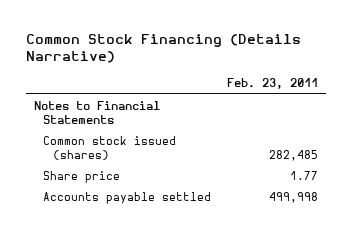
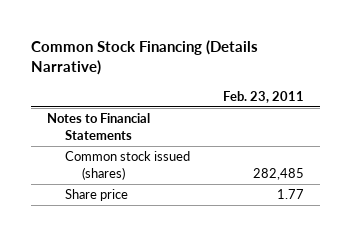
- Accounts payable settled | 499,998

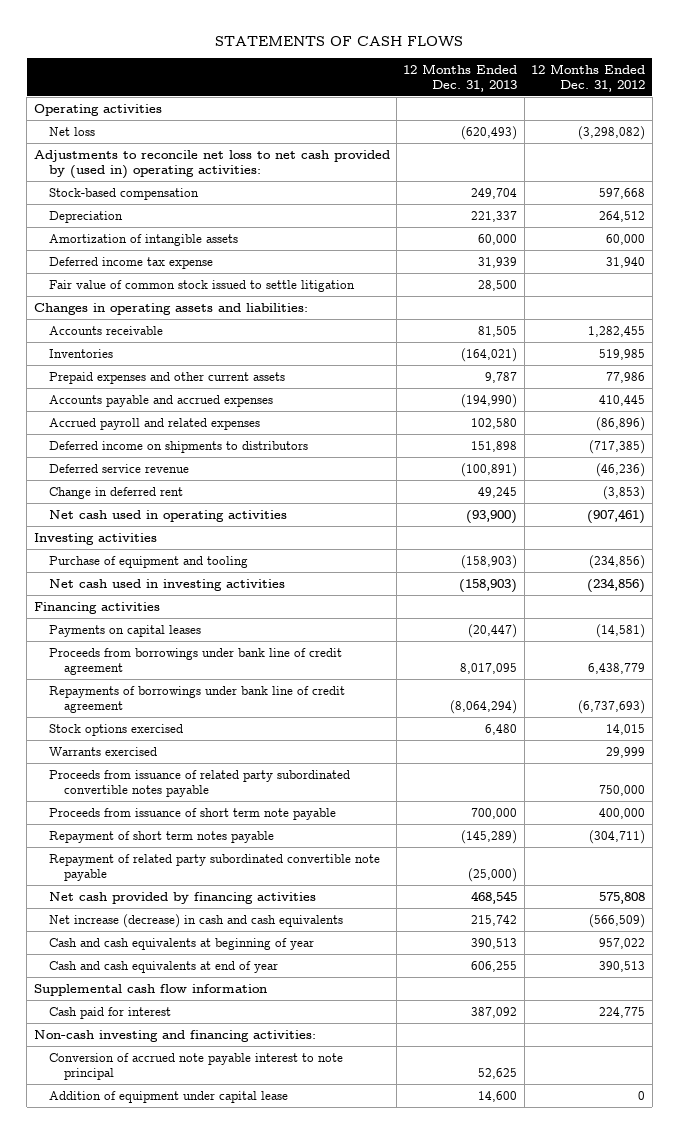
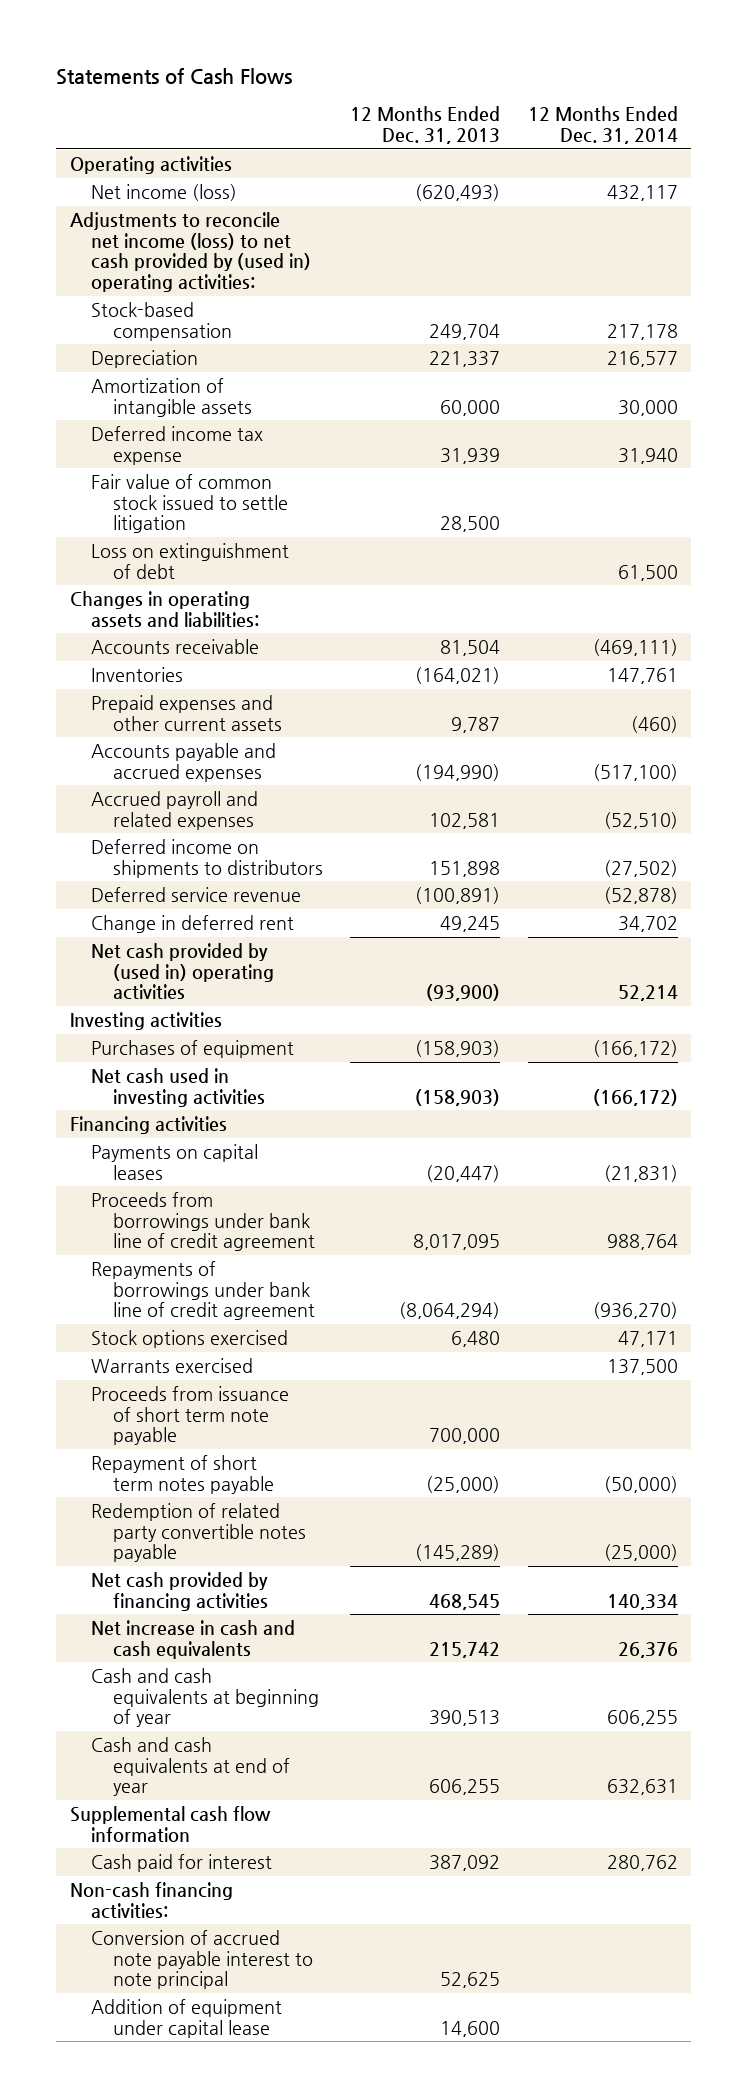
- STATEMENTS OF CASH FLOWS
+ Statements of Cash Flows
- | 12 Months Ended Dec. 31, 2013 | 12 Months Ended Dec. 31, 2012
+ | 12 Months Ended Dec. 31, 2013 | 12 Months Ended Dec. 31, 2014
- Net loss | (620,493) | (3,298,082)
- Adjustments to reconcile net loss to net cash provided by (used in) operating activities:
+ Net income (loss) | (620,493) | 432,117
+ Adjustments to reconcile net income (loss) to net cash provided by (used in) operating activities:
+ Loss on extinguishment of debt | | 61,500
- Accounts receivable | 81,505 | 1,282,455
+ Accounts receivable | 81,504 | (469,111)
- Accrued payroll and related expenses | 102,580 | (86,896)
+ Accrued payroll and related expenses | 102,581 | (52,510)
- Net cash used in operating activities | (93,900) | (907,461)
+ Net cash provided by (used in) operating activities | (93,900) | 52,214
- Purchase of equipment and tooling | (158,903) | (234,856)
+ Purchases of equipment | (158,903) | (166,172)
- Proceeds from issuance of related party subordinated convertible notes payable | | 750,000
- Repayment of short term notes payable | (145,289) | (304,711)
- Repayment of related party subordinated convertible note payable | (25,000) |
+ Repayment of short term notes payable | (25,000) | (50,000)
+ Redemption of related party convertible notes payable | (145,289) | (25,000)
- Net increase (decrease) in cash and cash equivalents | 215,742 | (566,509)
+ Net increase in cash and cash equivalents | 215,742 | 26,376
- Non-cash investing and financing activities:
+ Non-cash financing activities:

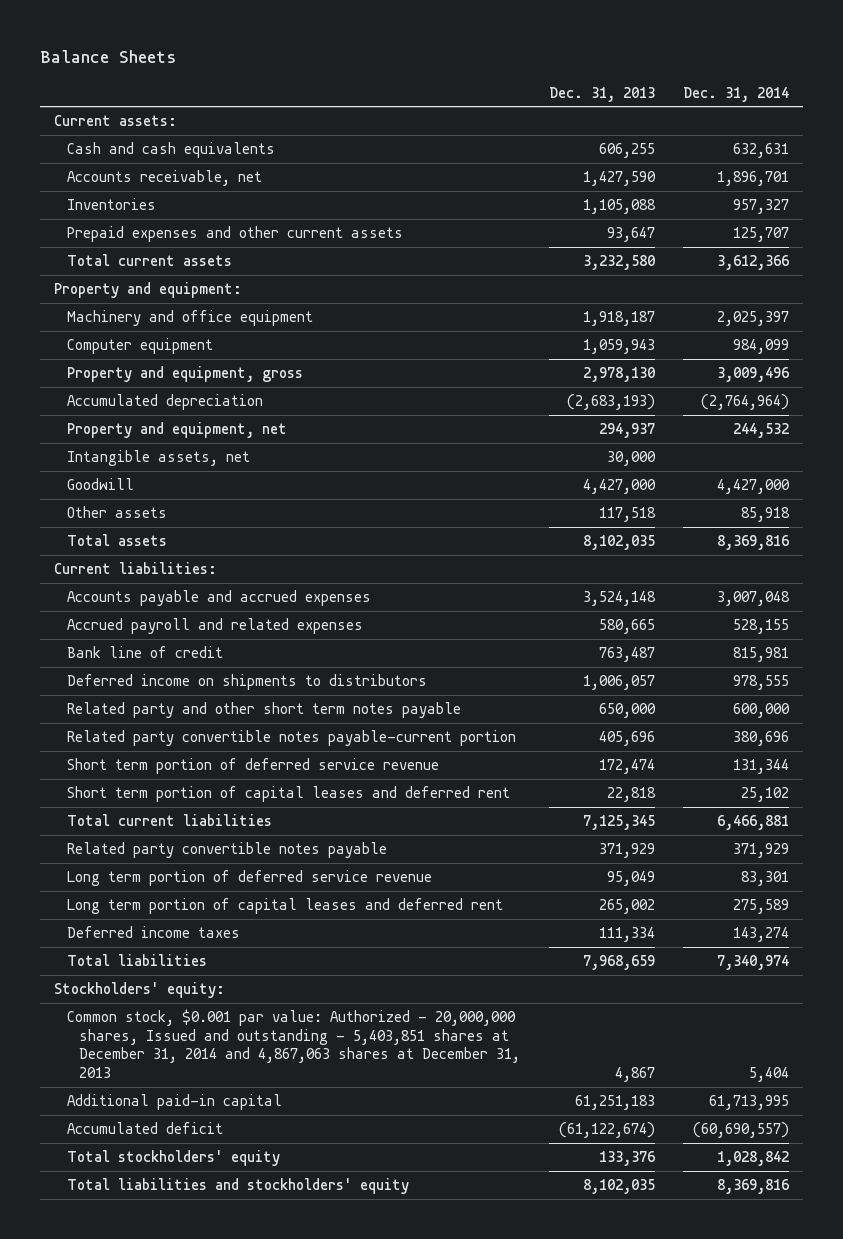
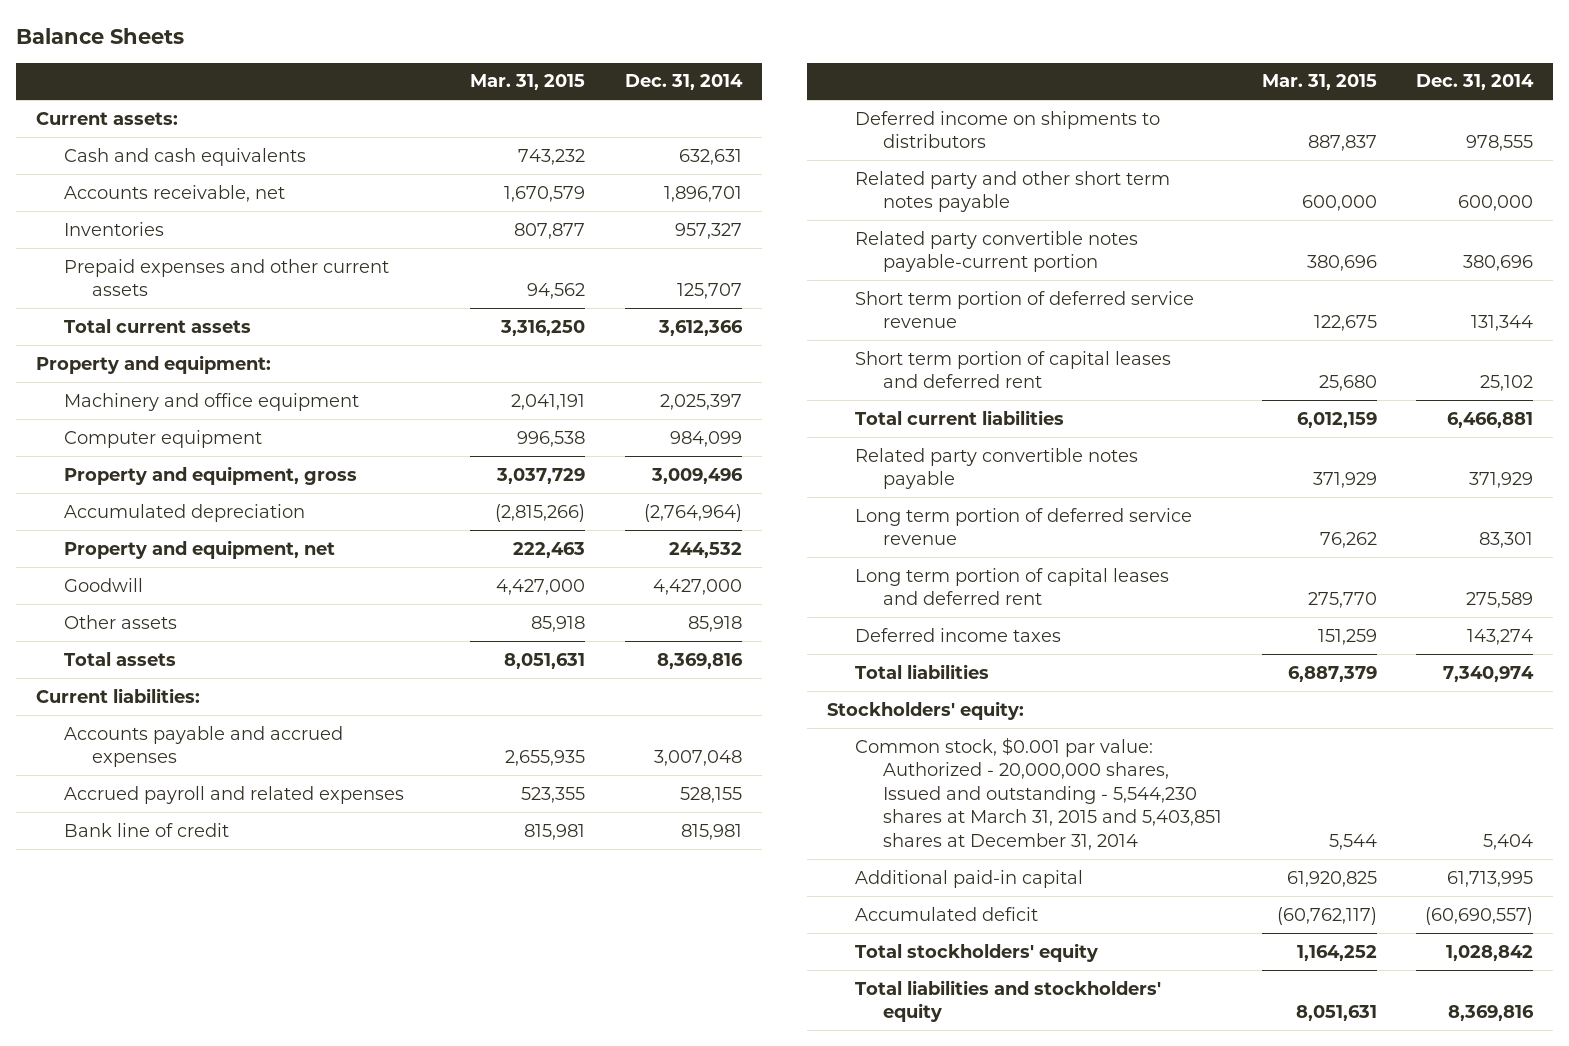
- | Dec. 31, 2013 | Dec. 31, 2014
+ | Mar. 31, 2015 | Dec. 31, 2014
- Intangible assets, net | 30,000 |
- Common stock, $0.001 par value: Authorized - 20,000,000 shares, Issued and outstanding - 5,403,851 shares at December 31, 2014 and 4,867,063 shares at December 31, 2013 | 4,867 | 5,404
+ Common stock, $0.001 par value: Authorized - 20,000,000 shares, Issued and outstanding - 5,544,230 shares at March 31, 2015 and 5,403,851 shares at December 31, 2014 | 5,544 | 5,404

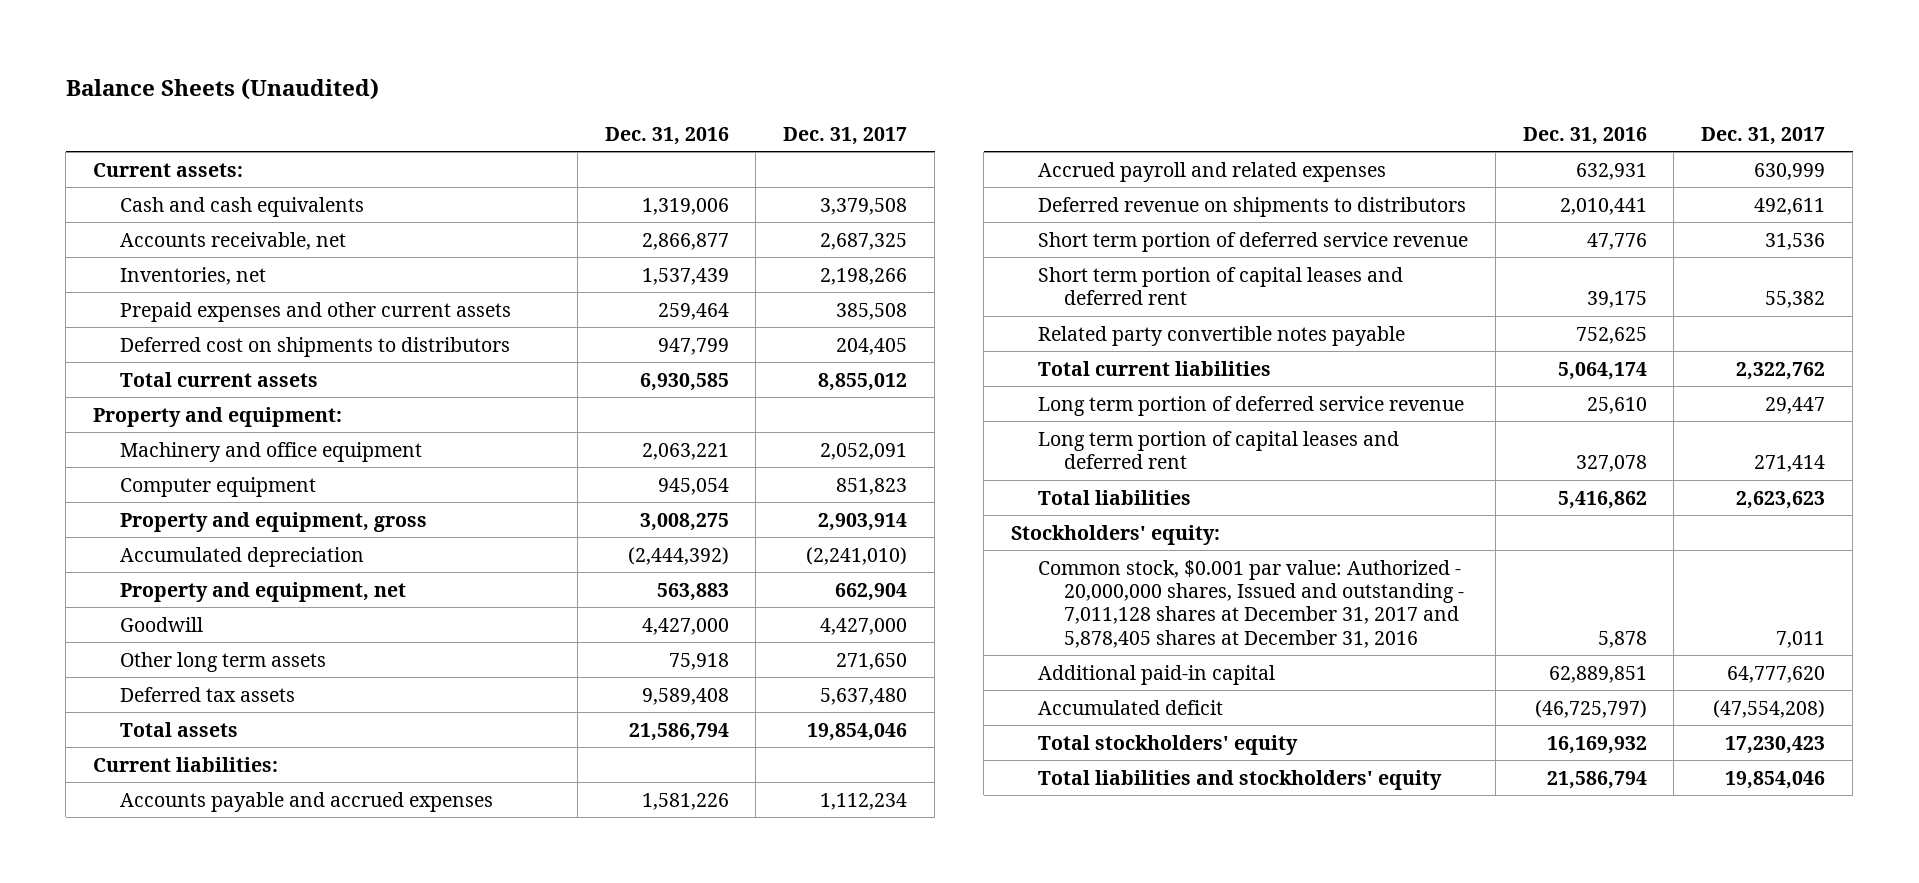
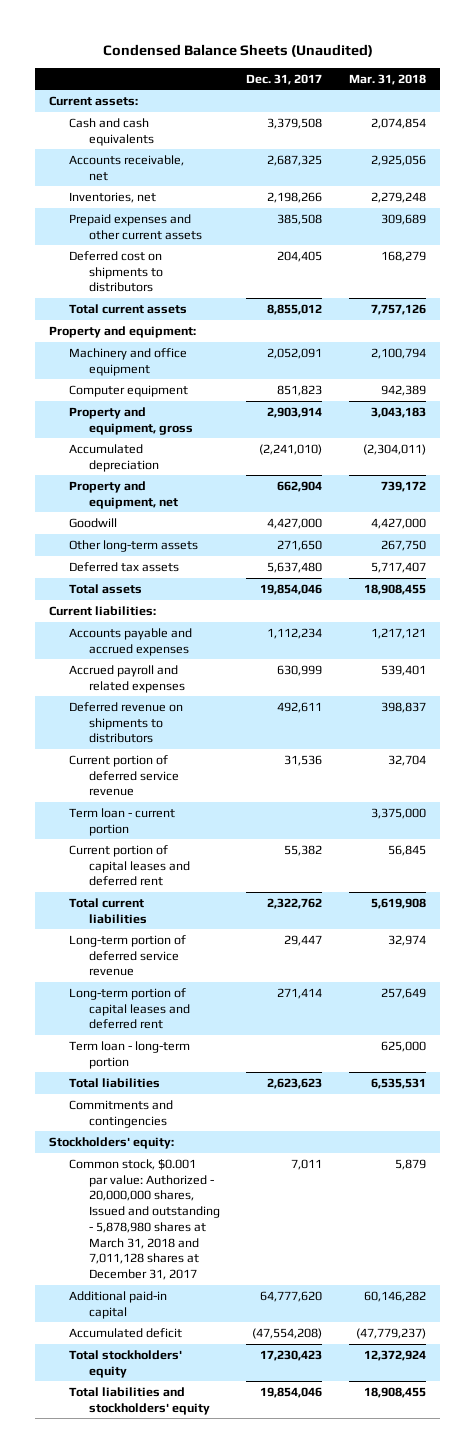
- Balance Sheets (Unaudited)
+ Condensed Balance Sheets (Unaudited)
- | Dec. 31, 2016 | Dec. 31, 2017
+ | Dec. 31, 2017 | Mar. 31, 2018
- Other long term assets | 75,918 | 271,650
+ Other long-term assets | 271,650 | 267,750
- Short term portion of deferred service revenue | 47,776 | 31,536
- Short term portion of capital leases and deferred rent | 39,175 | 55,382
- Related party convertible notes payable | 752,625 |
+ Current portion of deferred service revenue | 31,536 | 32,704
+ Term loan - current portion | | 3,375,000
+ Current portion of capital leases and deferred rent | 55,382 | 56,845
- Long term portion of deferred service revenue | 25,610 | 29,447
- Long term portion of capital leases and deferred rent | 327,078 | 271,414
+ Long-term portion of deferred service revenue | 29,447 | 32,974
+ Long-term portion of capital leases and deferred rent | 271,414 | 257,649
+ Term loan - long-term portion | | 625,000
+ Commitments and contingencies
- Common stock, $0.001 par value: Authorized - 20,000,000 shares, Issued and outstanding - 7,011,128 shares at December 31, 2017 and 5,878,405 shares at December 31, 2016 | 5,878 | 7,011
+ Common stock, $0.001 par value: Authorized - 20,000,000 shares, Issued and outstanding - 5,878,980 shares at March 31, 2018 and 7,011,128 shares at December 31, 2017 | 7,011 | 5,879

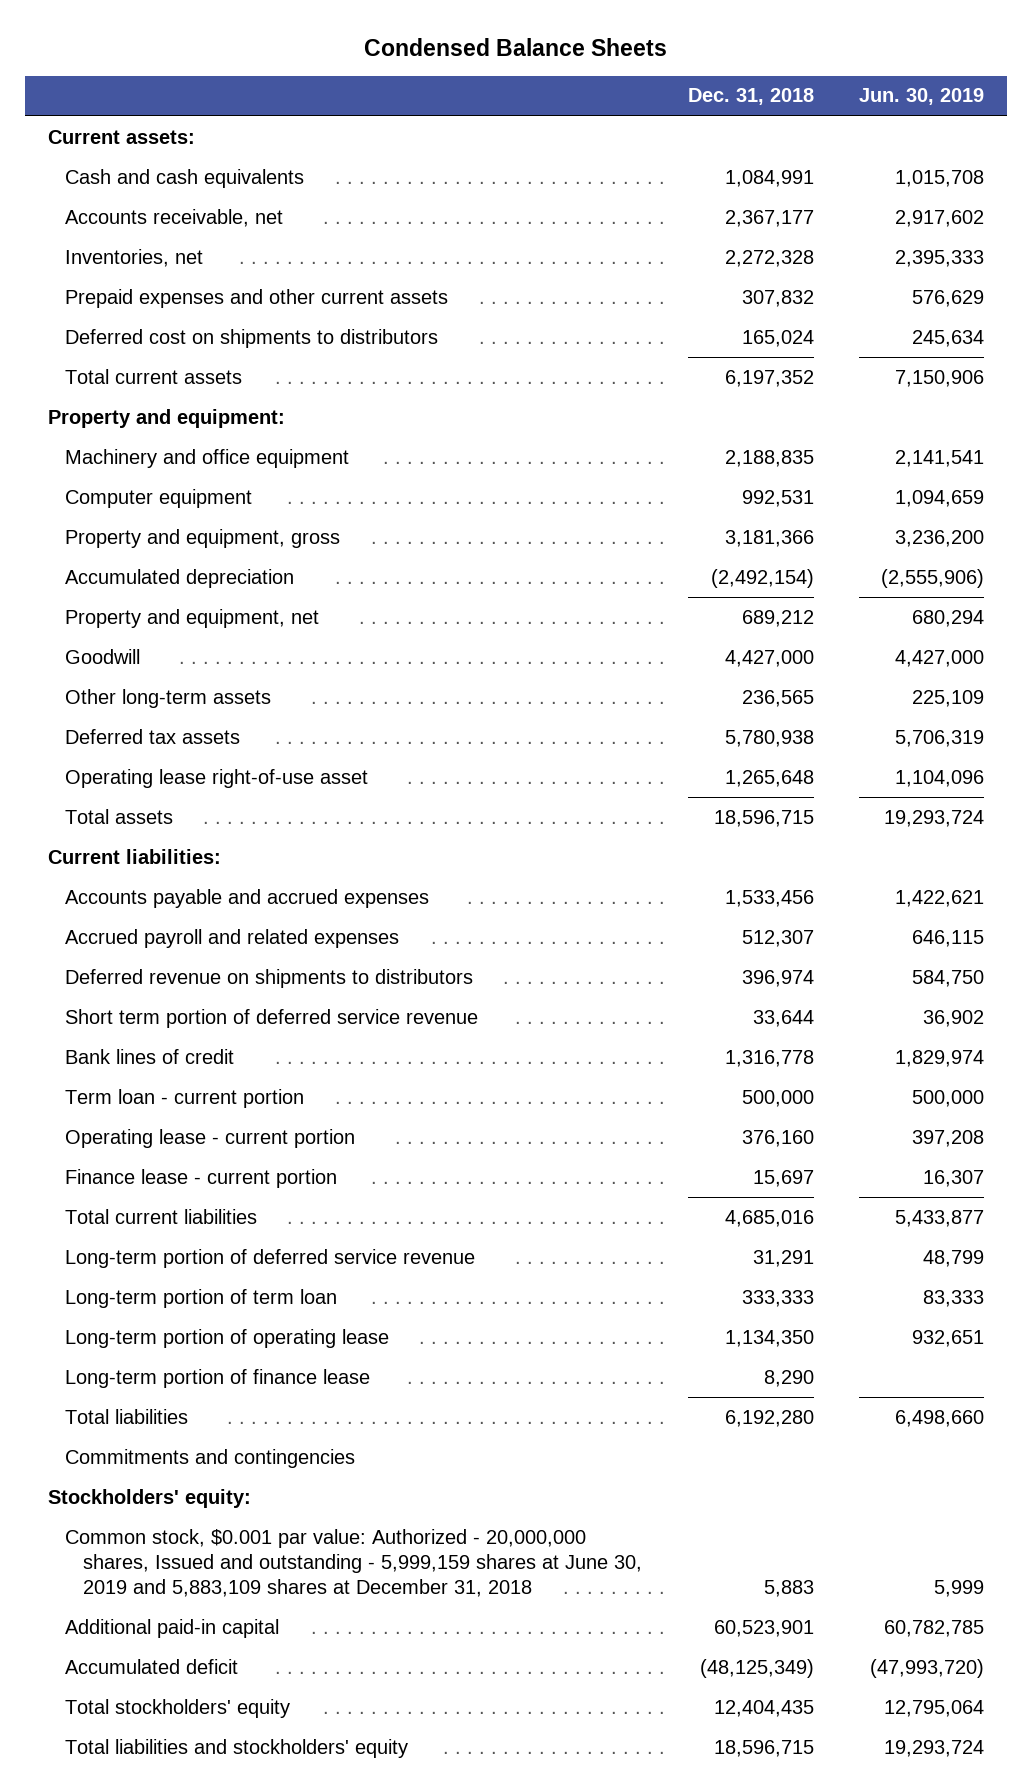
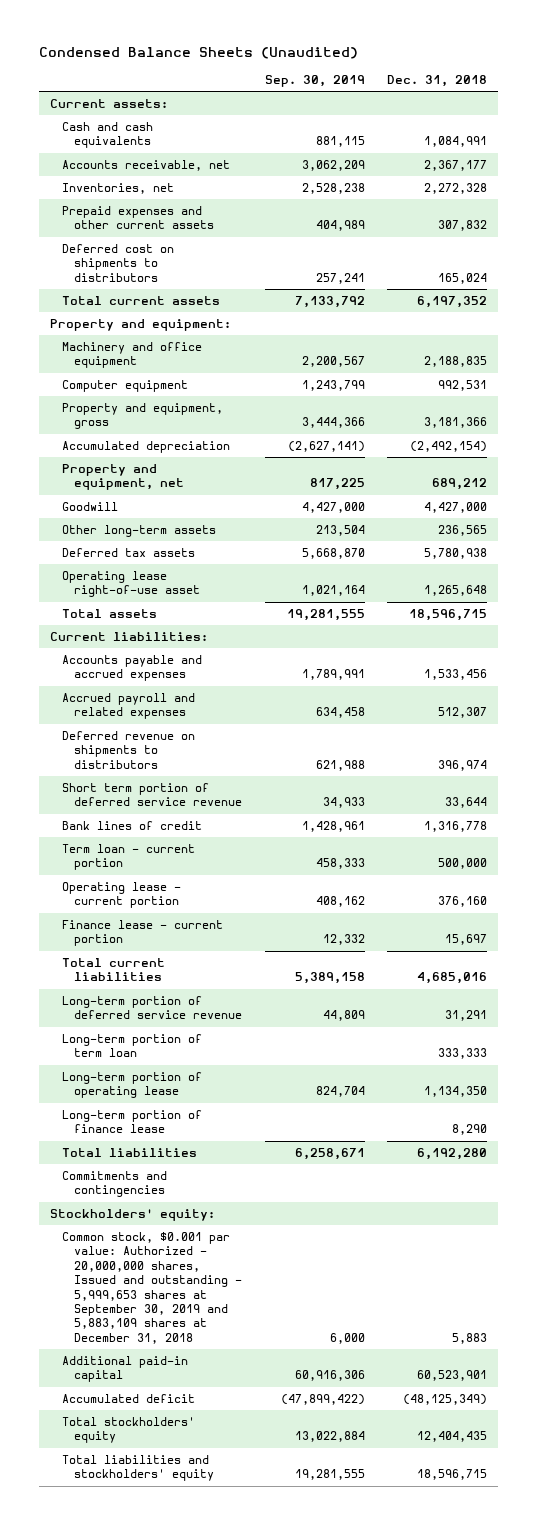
- Condensed Balance Sheets
+ Condensed Balance Sheets (Unaudited)
- | Dec. 31, 2018 | Jun. 30, 2019
+ | Sep. 30, 2019 | Dec. 31, 2018
- Common stock, $0.001 par value: Authorized - 20,000,000 shares, Issued and outstanding - 5,999,159 shares at June 30, 2019 and 5,883,109 shares at December 31, 2018 | 5,883 | 5,999
+ Common stock, $0.001 par value: Authorized - 20,000,000 shares, Issued and outstanding - 5,999,653 shares at September 30, 2019 and 5,883,109 shares at December 31, 2018 | 6,000 | 5,883

